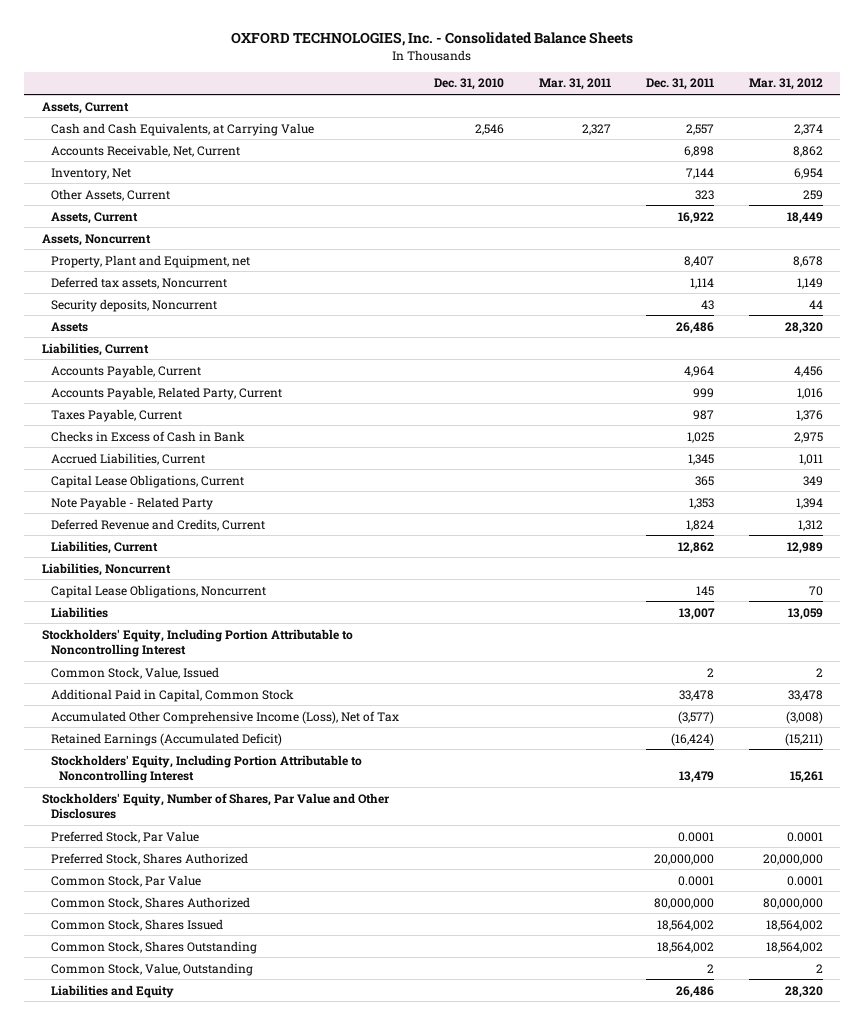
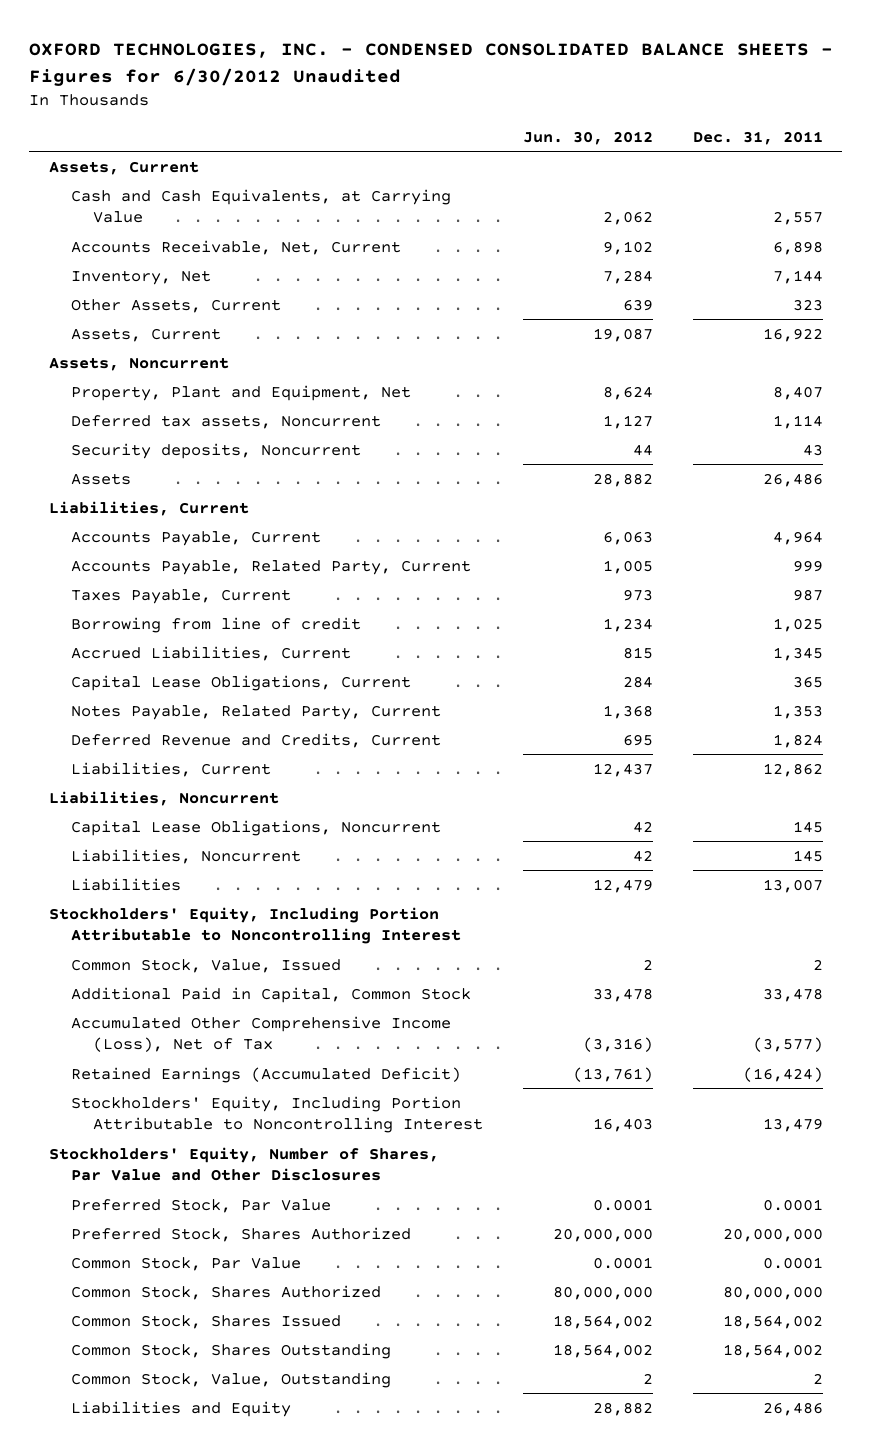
- OXFORD TECHNOLOGIES, Inc. - Consolidated Balance Sheets
+ OXFORD TECHNOLOGIES, INC. - CONDENSED CONSOLIDATED BALANCE SHEETS - Figures for 6/30/2012 Unaudited
- | Dec. 31, 2010 | Mar. 31, 2011 | Dec. 31, 2011 | Mar. 31, 2012
+ | Jun. 30, 2012 | Dec. 31, 2011
- Property, Plant and Equipment, net | | | 8,407 | 8,678
+ Property, Plant and Equipment, Net | 8,624 | 8,407
- Checks in Excess of Cash in Bank | | | 1,025 | 2,975
+ Borrowing from line of credit | 1,234 | 1,025
- Note Payable - Related Party | | | 1,353 | 1,394
+ Notes Payable, Related Party, Current | 1,368 | 1,353
+ Liabilities, Noncurrent | 42 | 145

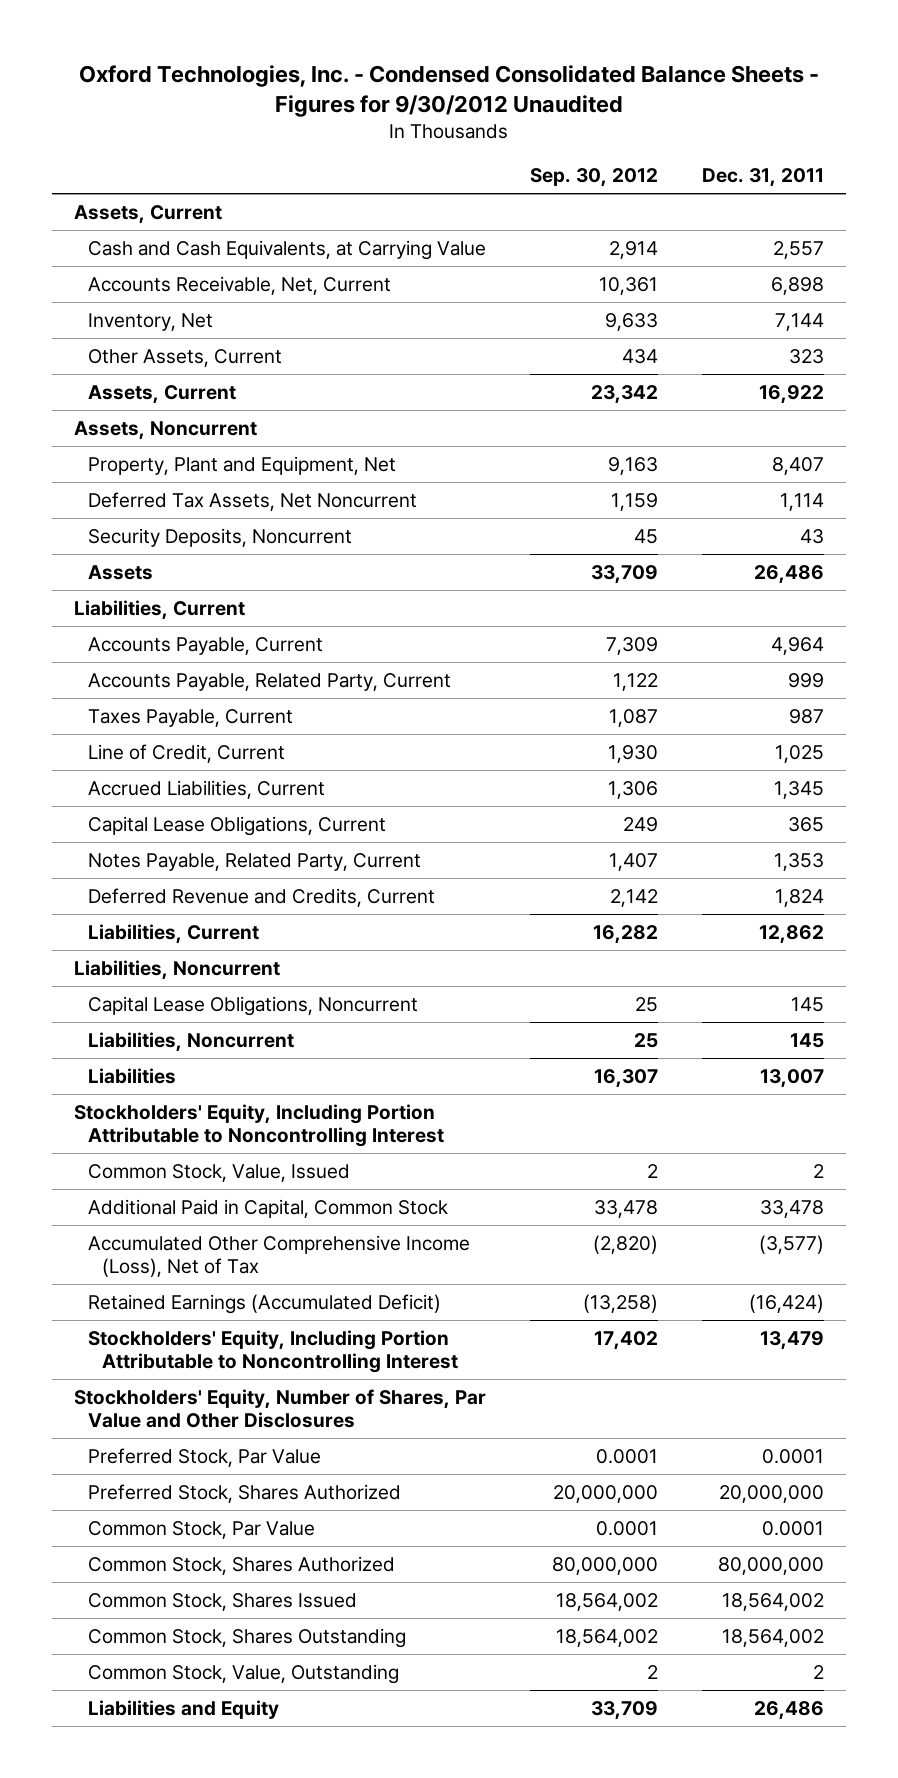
- OXFORD TECHNOLOGIES, INC. - CONDENSED CONSOLIDATED BALANCE SHEETS - Figures for 6/30/2012 Unaudited
+ Oxford Technologies, Inc. - Condensed Consolidated Balance Sheets - Figures for 9/30/2012 Unaudited
- | Jun. 30, 2012 | Dec. 31, 2011
+ | Sep. 30, 2012 | Dec. 31, 2011
- Deferred tax assets, Noncurrent | 1,127 | 1,114
- Security deposits, Noncurrent | 44 | 43
+ Deferred Tax Assets, Net Noncurrent | 1,159 | 1,114
+ Security Deposits, Noncurrent | 45 | 43
- Borrowing from line of credit | 1,234 | 1,025
+ Line of Credit, Current | 1,930 | 1,025

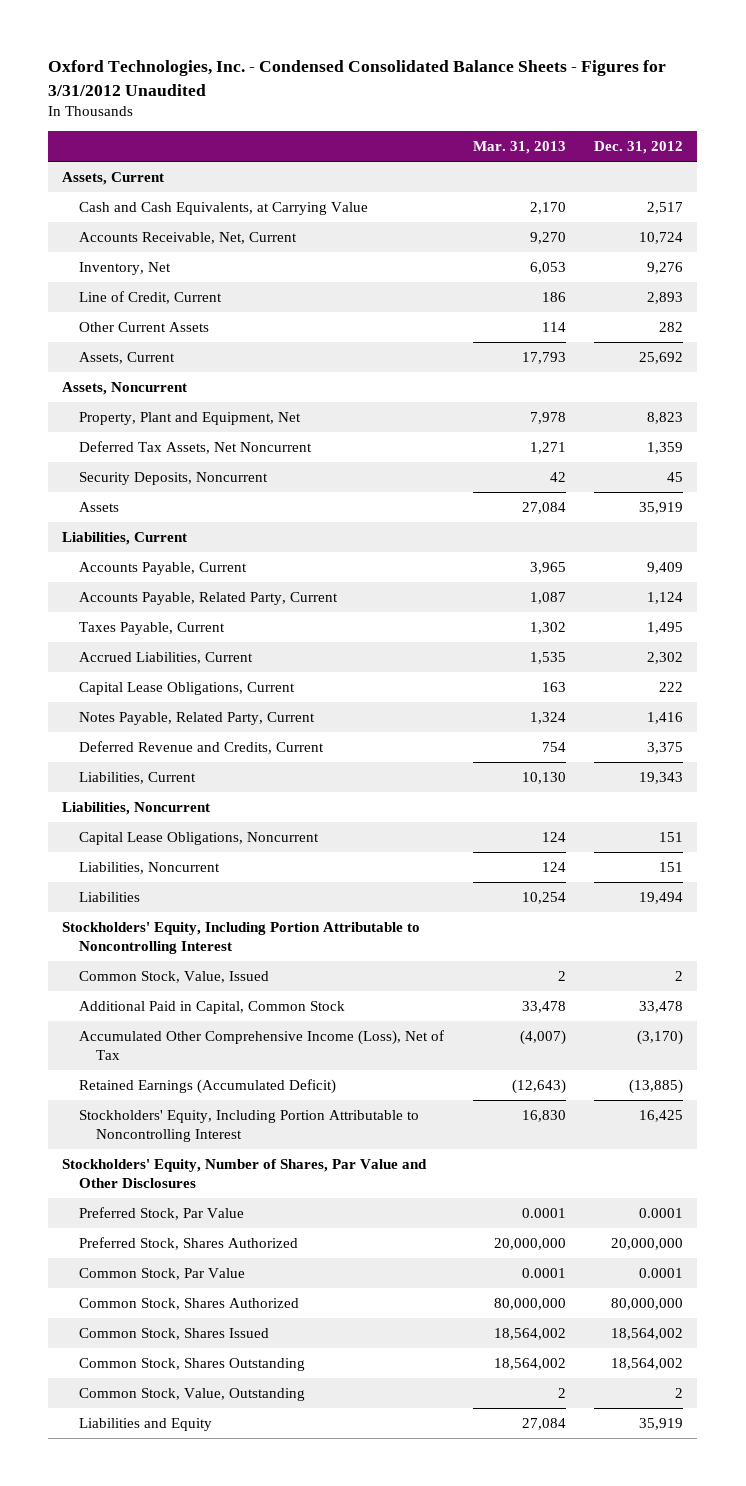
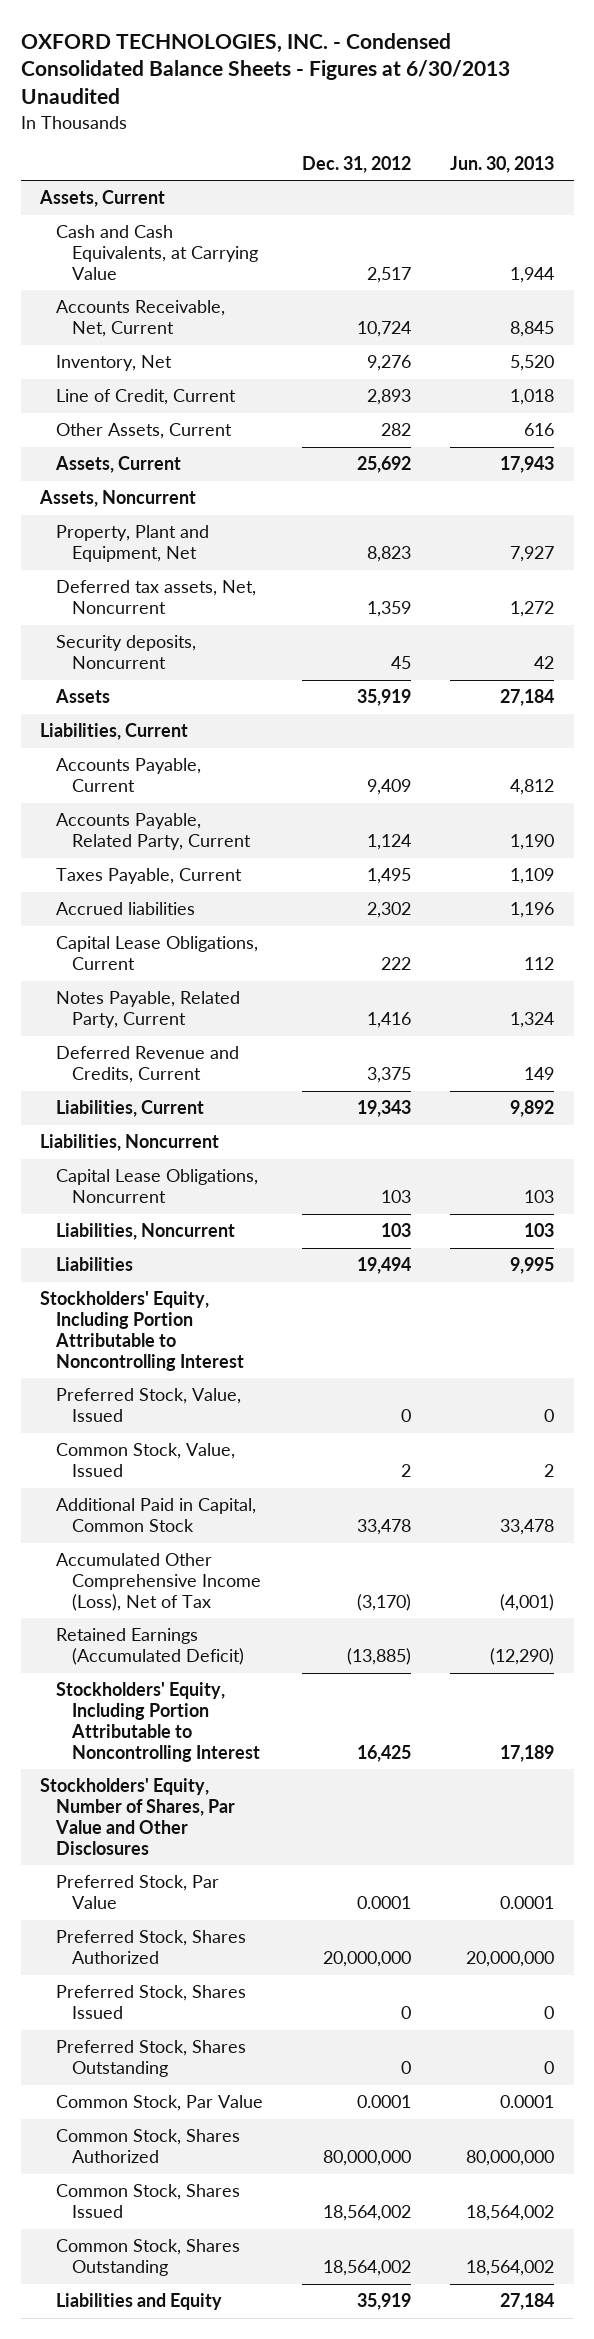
- Oxford Technologies, Inc. - Condensed Consolidated Balance Sheets - Figures for 3/31/2012 Unaudited
+ OXFORD TECHNOLOGIES, INC. - Condensed Consolidated Balance Sheets - Figures at 6/30/2013 Unaudited
- | Mar. 31, 2013 | Dec. 31, 2012
+ | Dec. 31, 2012 | Jun. 30, 2013
- Other Current Assets | 114 | 282
+ Other Assets, Current | 282 | 616
- Deferred Tax Assets, Net Noncurrent | 1,271 | 1,359
- Security Deposits, Noncurrent | 42 | 45
+ Deferred tax assets, Net, Noncurrent | 1,359 | 1,272
+ Security deposits, Noncurrent | 45 | 42
- Accrued Liabilities, Current | 1,535 | 2,302
+ Accrued liabilities | 2,302 | 1,196
- Capital Lease Obligations, Noncurrent | 124 | 151
- Liabilities, Noncurrent | 124 | 151
+ Capital Lease Obligations, Noncurrent | 103 | 103
+ Liabilities, Noncurrent | 103 | 103
+ Preferred Stock, Value, Issued | 0 | 0
+ Preferred Stock, Shares Issued | 0 | 0
+ Preferred Stock, Shares Outstanding | 0 | 0
- Common Stock, Value, Outstanding | 2 | 2

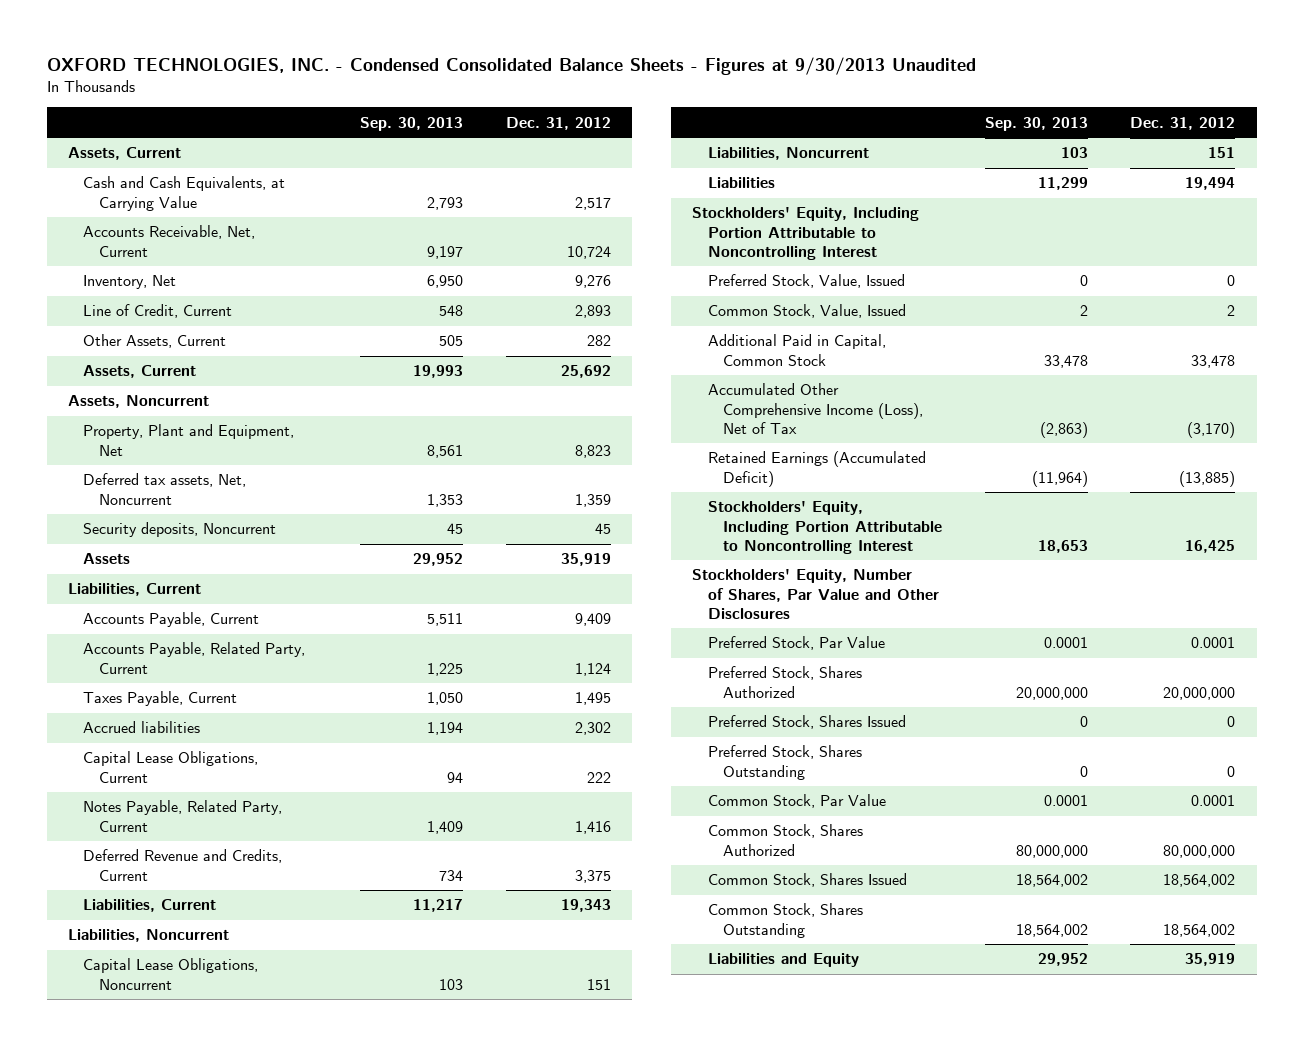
- OXFORD TECHNOLOGIES, INC. - Condensed Consolidated Balance Sheets - Figures at 6/30/2013 Unaudited
+ OXFORD TECHNOLOGIES, INC. - Condensed Consolidated Balance Sheets - Figures at 9/30/2013 Unaudited
- | Dec. 31, 2012 | Jun. 30, 2013
+ | Sep. 30, 2013 | Dec. 31, 2012
- Capital Lease Obligations, Noncurrent | 103 | 103
- Liabilities, Noncurrent | 103 | 103
+ Capital Lease Obligations, Noncurrent | 103 | 151
+ Liabilities, Noncurrent | 103 | 151

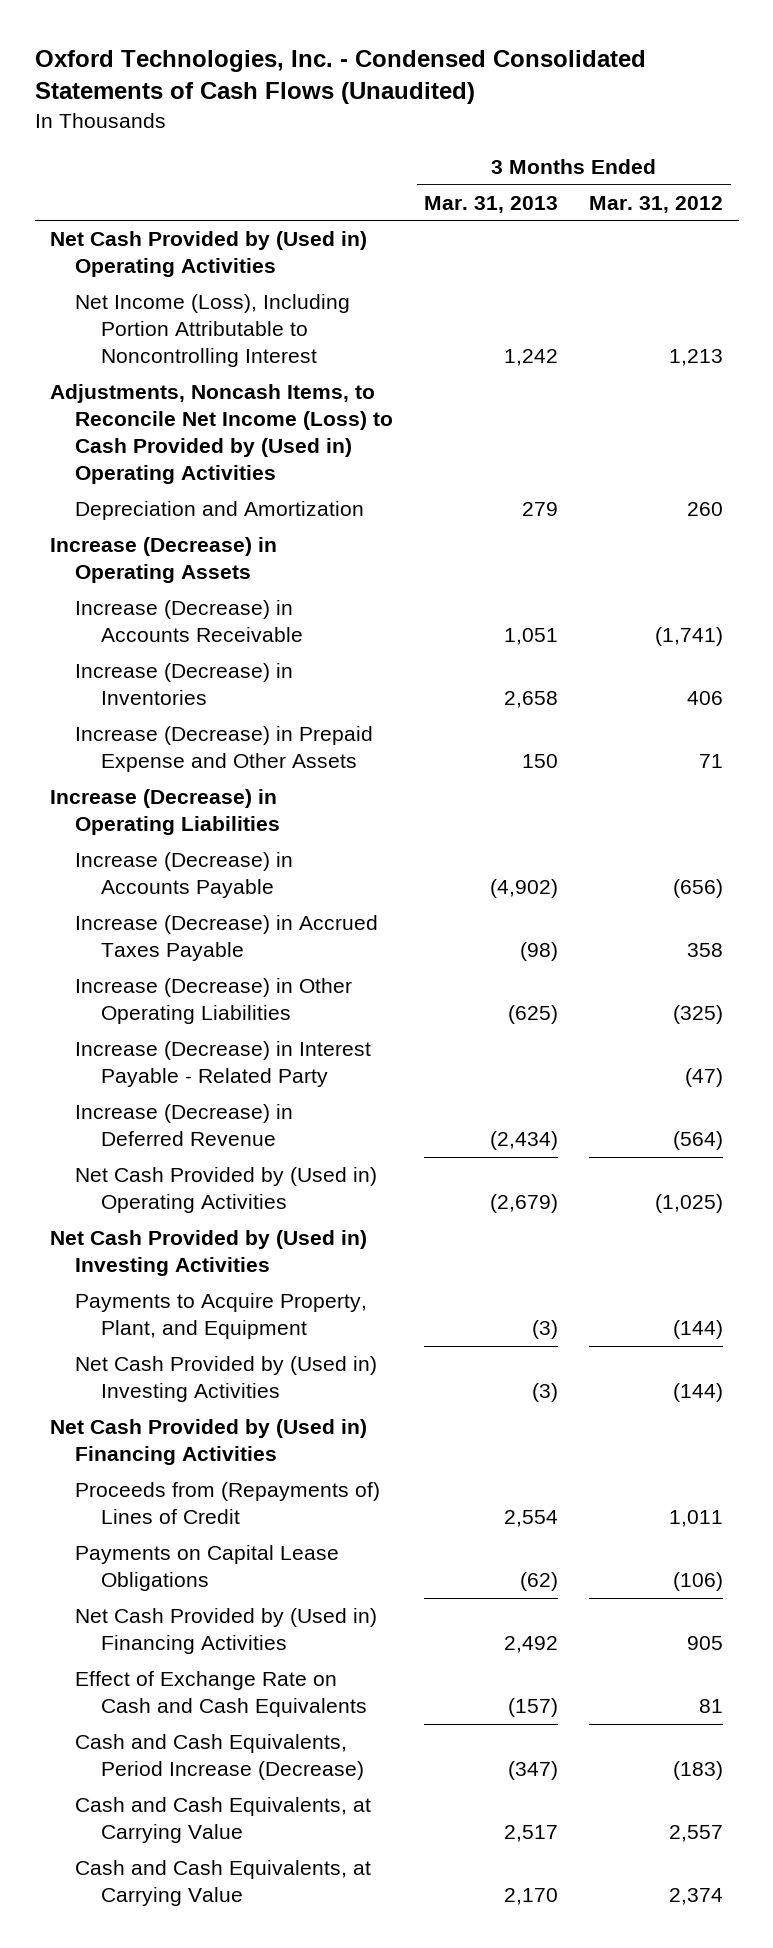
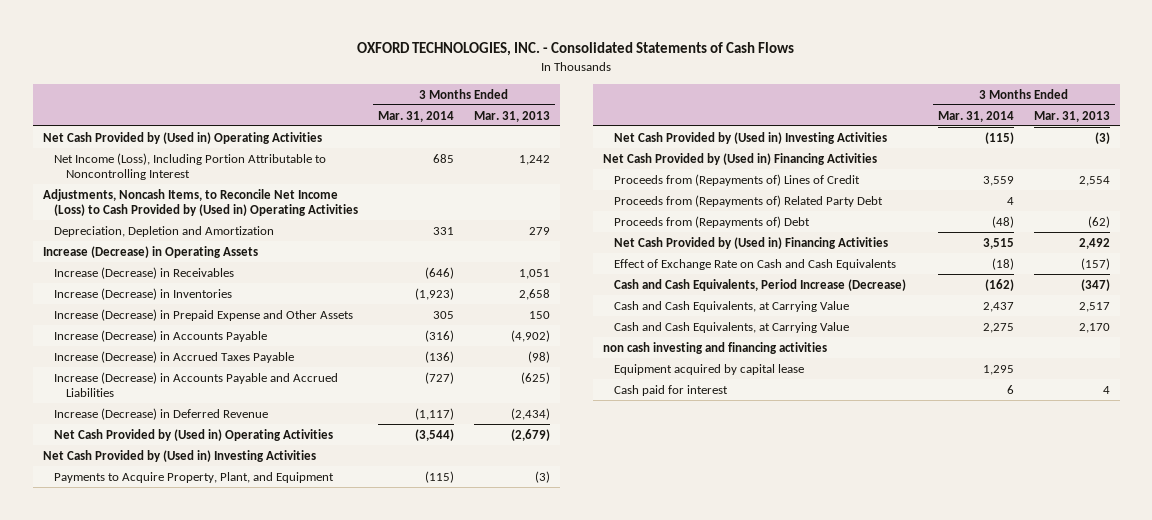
- Oxford Technologies, Inc. - Condensed Consolidated Statements of Cash Flows (Unaudited)
+ OXFORD TECHNOLOGIES, INC. - Consolidated Statements of Cash Flows
- | 3 Months Ended Mar. 31, 2013 | 3 Months Ended Mar. 31, 2012
+ | 3 Months Ended Mar. 31, 2014 | 3 Months Ended Mar. 31, 2013
- Depreciation and Amortization | 279 | 260
+ Depreciation, Depletion and Amortization | 331 | 279
- Increase (Decrease) in Accounts Receivable | 1,051 | (1,741)
+ Increase (Decrease) in Receivables | (646) | 1,051
- Increase (Decrease) in Operating Liabilities
- Increase (Decrease) in Other Operating Liabilities | (625) | (325)
- Increase (Decrease) in Interest Payable - Related Party | | (47)
+ Increase (Decrease) in Accounts Payable and Accrued Liabilities | (727) | (625)
- Payments on Capital Lease Obligations | (62) | (106)
+ Proceeds from (Repayments of) Related Party Debt | 4 |
+ Proceeds from (Repayments of) Debt | (48) | (62)
+ non cash investing and financing activities
+ Equipment acquired by capital lease | 1,295 |
+ Cash paid for interest | 6 | 4

